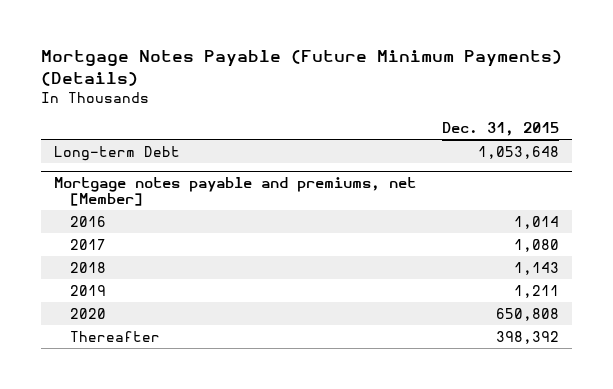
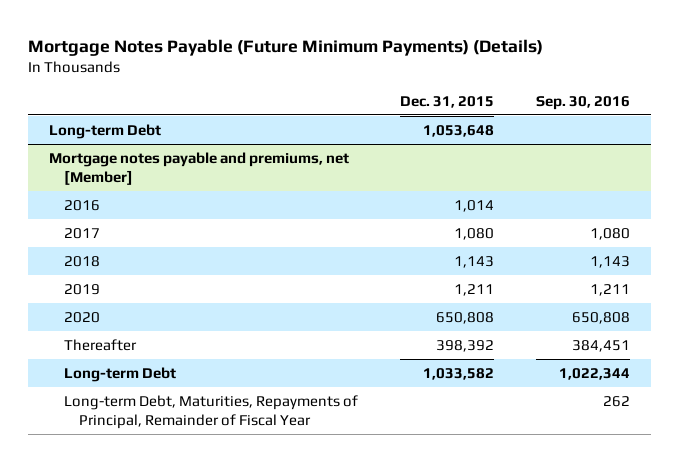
- | Dec. 31, 2015
+ | Dec. 31, 2015 | Sep. 30, 2016
@ Mortgage notes payable and premiums, net [Member]
+ Long-term Debt | 1,033,582 | 1,022,344
+ Long-term Debt, Maturities, Repayments of Principal, Remainder of Fiscal Year | | 262

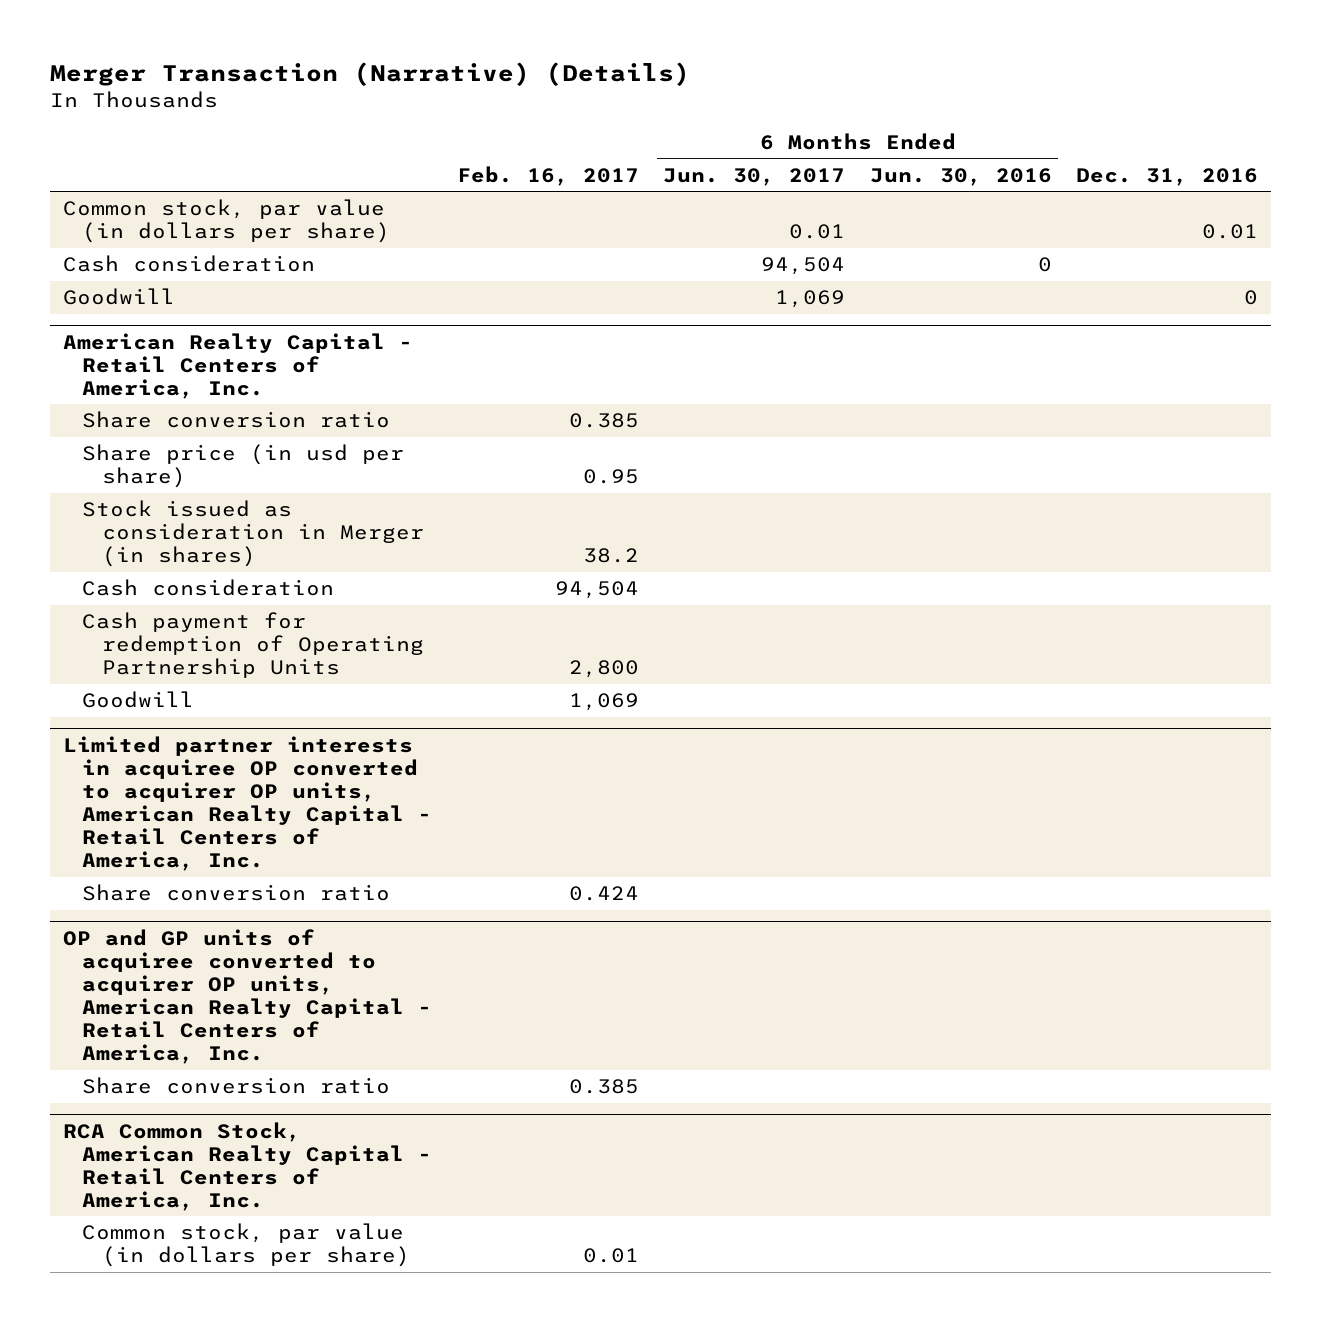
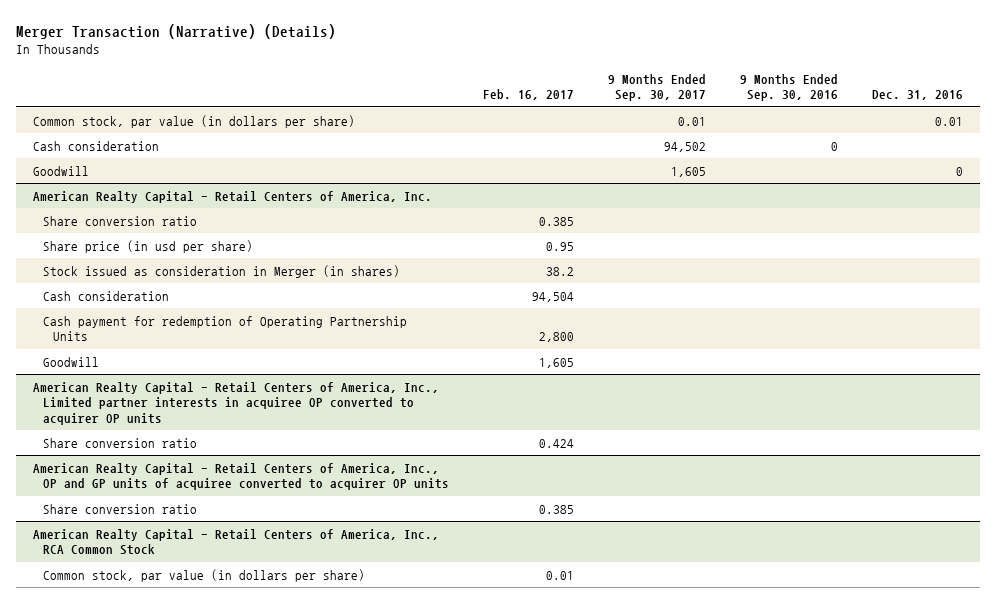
- | Feb. 16, 2017 | 6 Months Ended Jun. 30, 2017 | 6 Months Ended Jun. 30, 2016 | Dec. 31, 2016
+ | Feb. 16, 2017 | 9 Months Ended Sep. 30, 2017 | 9 Months Ended Sep. 30, 2016 | Dec. 31, 2016
@ American Realty Capital - Retail Centers of America, Inc.
- Goodwill | 1,069 | | |
- Limited partner interests in acquiree OP converted to acquirer OP units, American Realty Capital - Retail Centers of America, Inc.
@ American Realty Capital - Retail Centers of America, Inc.
+ Goodwill | 1,605 | | |
+ American Realty Capital - Retail Centers of America, Inc., Limited partner interests in acquiree OP converted to acquirer OP units
- OP and GP units of acquiree converted to acquirer OP units, American Realty Capital - Retail Centers of America, Inc.
+ American Realty Capital - Retail Centers of America, Inc., OP and GP units of acquiree converted to acquirer OP units
- RCA Common Stock, American Realty Capital - Retail Centers of America, Inc.
+ American Realty Capital - Retail Centers of America, Inc., RCA Common Stock

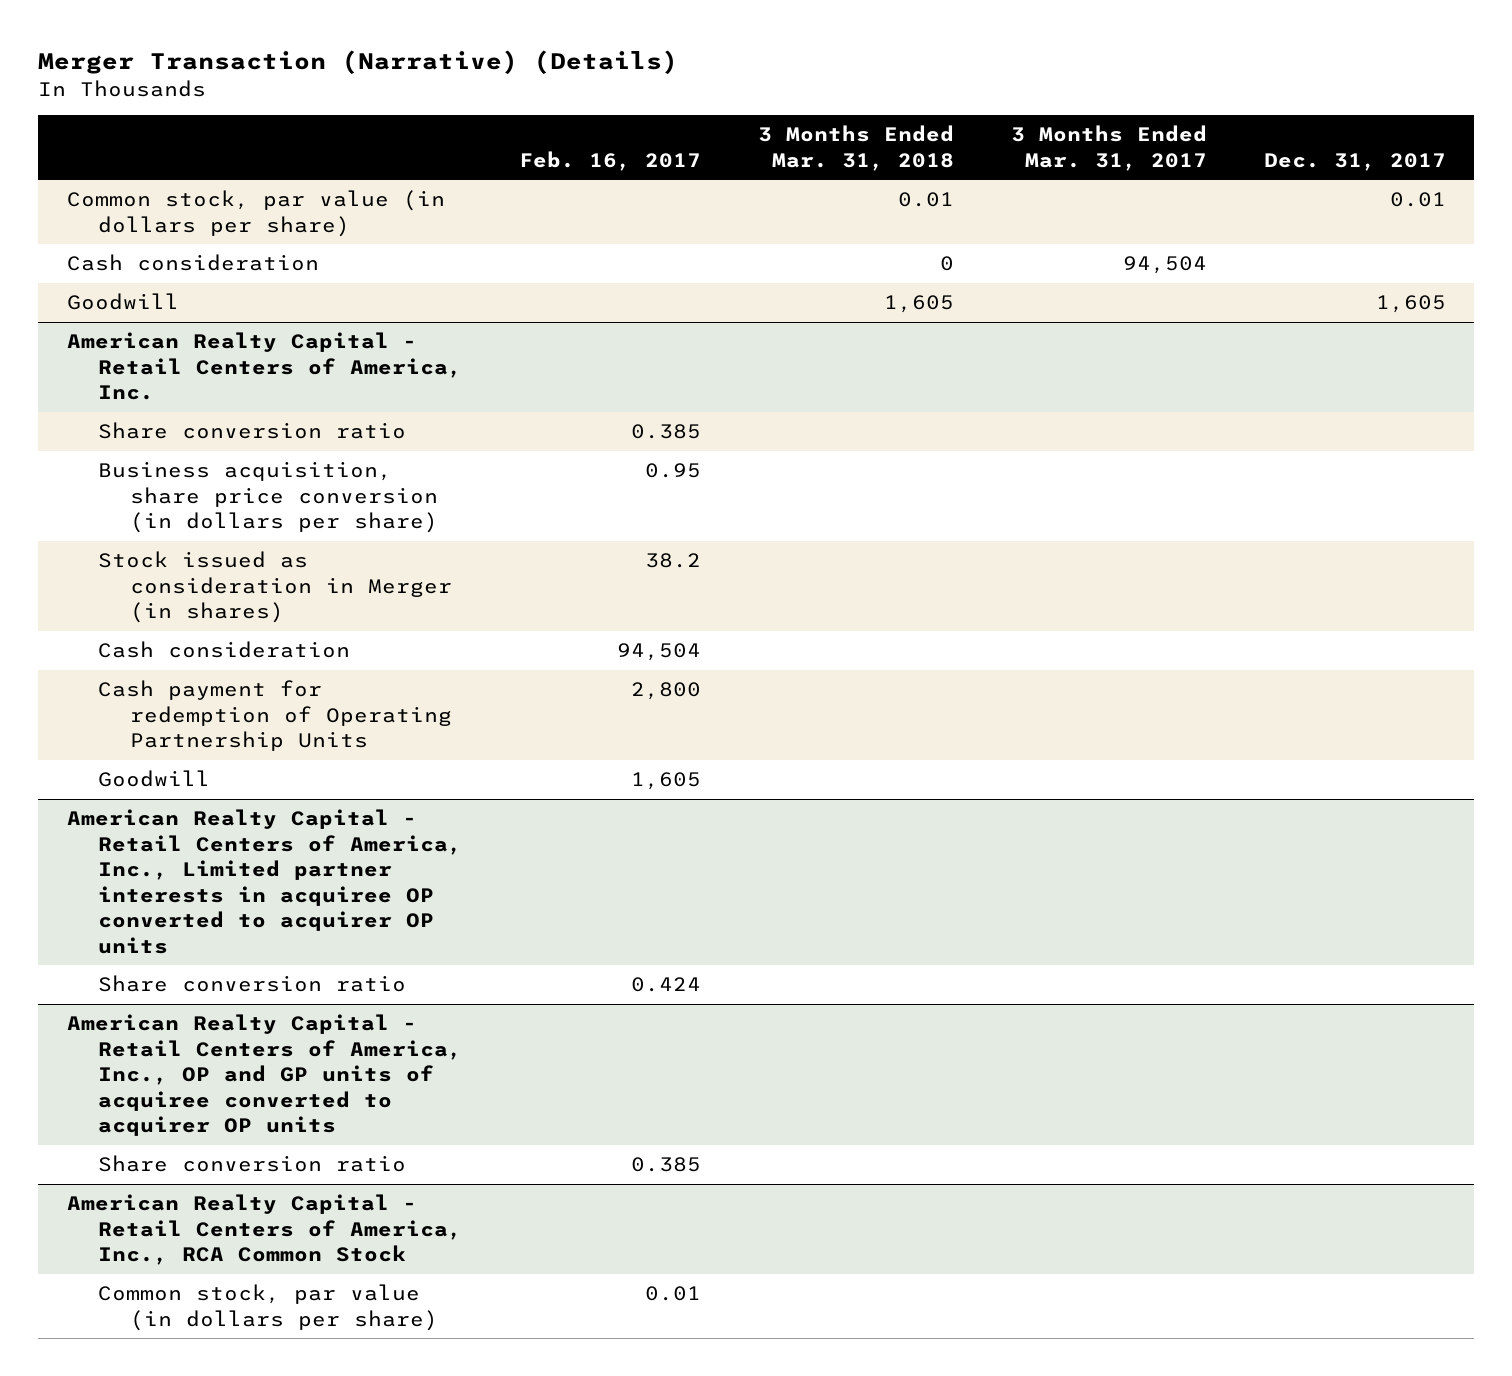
- | Feb. 16, 2017 | 9 Months Ended Sep. 30, 2017 | 9 Months Ended Sep. 30, 2016 | Dec. 31, 2016
+ | Feb. 16, 2017 | 3 Months Ended Mar. 31, 2018 | 3 Months Ended Mar. 31, 2017 | Dec. 31, 2017
@ American Realty Capital - Retail Centers of America, Inc.
- Share price (in usd per share) | 0.95 | | |
+ Business acquisition, share price conversion (in dollars per share) | 0.95 | | |

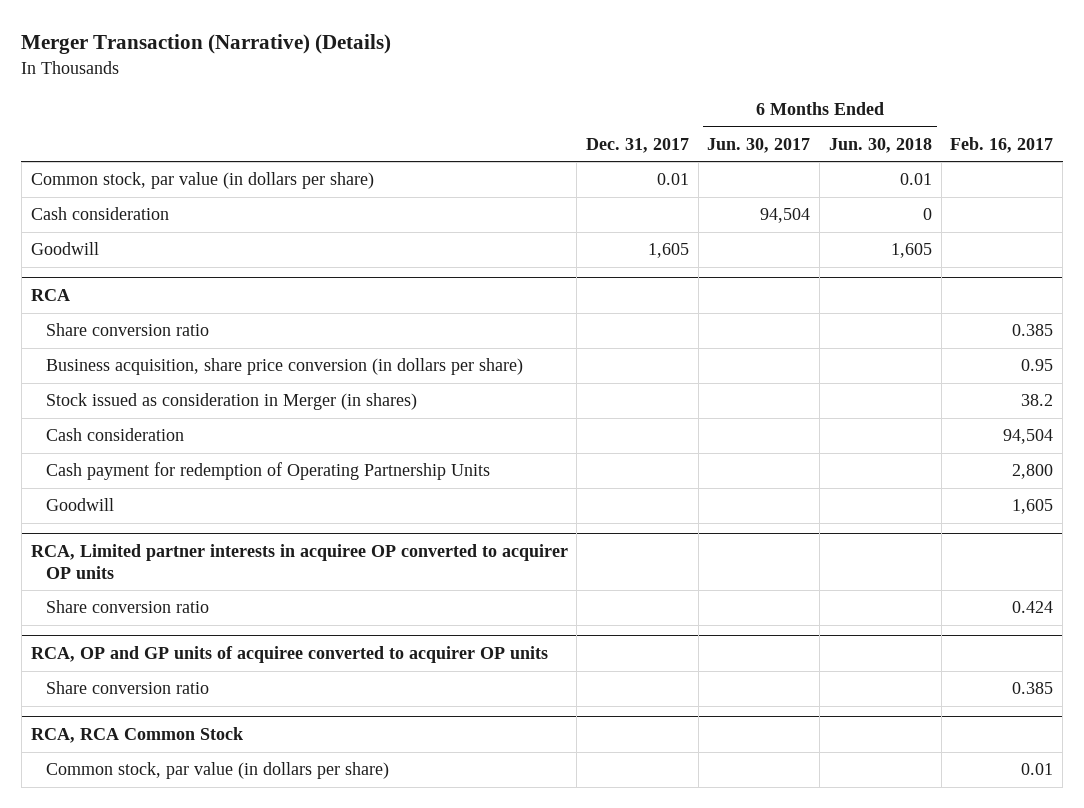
- | Feb. 16, 2017 | 3 Months Ended Mar. 31, 2018 | 3 Months Ended Mar. 31, 2017 | Dec. 31, 2017
+ | Dec. 31, 2017 | 6 Months Ended Jun. 30, 2017 | 6 Months Ended Jun. 30, 2018 | Feb. 16, 2017
- American Realty Capital - Retail Centers of America, Inc.
+ RCA
- American Realty Capital - Retail Centers of America, Inc., Limited partner interests in acquiree OP converted to acquirer OP units
+ RCA, Limited partner interests in acquiree OP converted to acquirer OP units
- American Realty Capital - Retail Centers of America, Inc., OP and GP units of acquiree converted to acquirer OP units
+ RCA, OP and GP units of acquiree converted to acquirer OP units
- American Realty Capital - Retail Centers of America, Inc., RCA Common Stock
+ RCA, RCA Common Stock

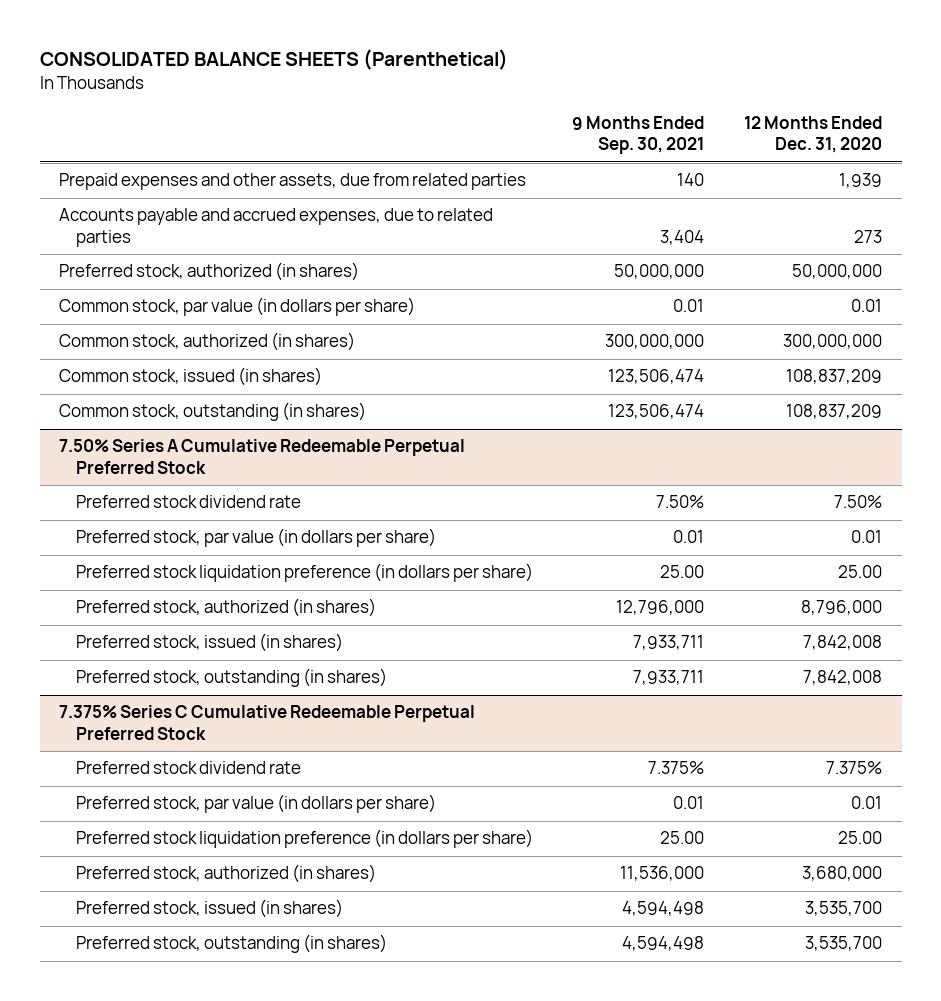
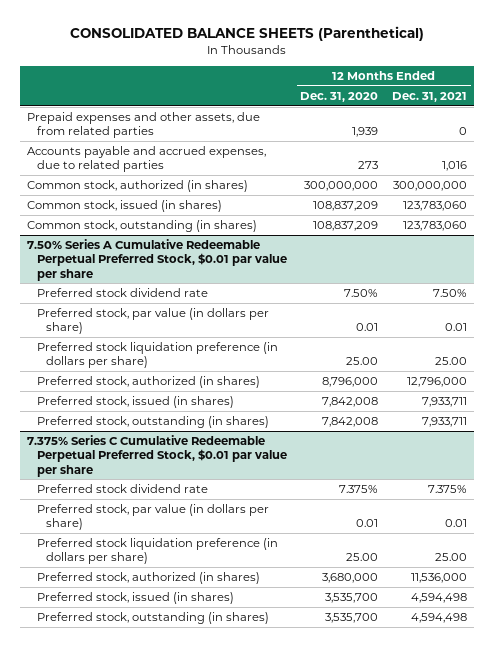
- | 9 Months Ended Sep. 30, 2021 | 12 Months Ended Dec. 31, 2020
+ | 12 Months Ended Dec. 31, 2020 | 12 Months Ended Dec. 31, 2021
- Preferred stock, authorized (in shares) | 50,000,000 | 50,000,000
- Common stock, par value (in dollars per share) | 0.01 | 0.01
- 7.50% Series A Cumulative Redeemable Perpetual Preferred Stock
+ 7.50% Series A Cumulative Redeemable Perpetual Preferred Stock, $0.01 par value per share
- 7.375% Series C Cumulative Redeemable Perpetual Preferred Stock
+ 7.375% Series C Cumulative Redeemable Perpetual Preferred Stock, $0.01 par value per share

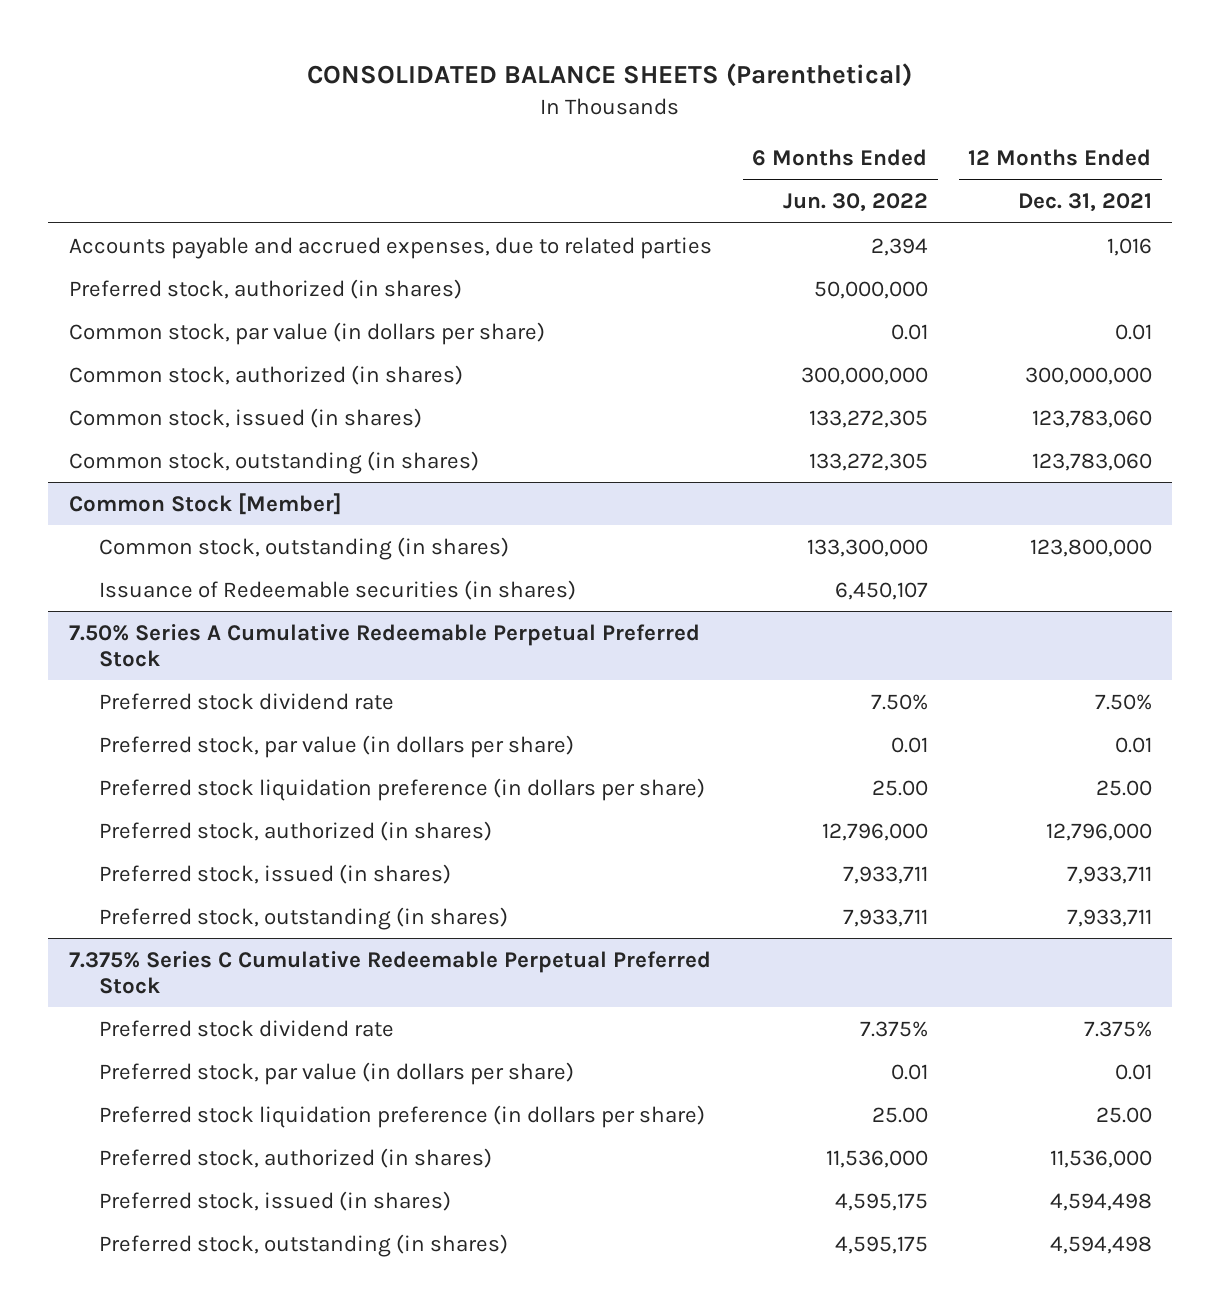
- | 12 Months Ended Dec. 31, 2020 | 12 Months Ended Dec. 31, 2021
+ | 6 Months Ended Jun. 30, 2022 | 12 Months Ended Dec. 31, 2021
- Prepaid expenses and other assets, due from related parties | 1,939 | 0
+ Preferred stock, authorized (in shares) | 50,000,000 |
+ Common stock, par value (in dollars per share) | 0.01 | 0.01
- 7.50% Series A Cumulative Redeemable Perpetual Preferred Stock, $0.01 par value per share
+ Common Stock [Member]
+ Common stock, outstanding (in shares) | 133,300,000 | 123,800,000
+ Issuance of Redeemable securities (in shares) | 6,450,107 |
+ 7.50% Series A Cumulative Redeemable Perpetual Preferred Stock
- 7.375% Series C Cumulative Redeemable Perpetual Preferred Stock, $0.01 par value per share
+ 7.375% Series C Cumulative Redeemable Perpetual Preferred Stock

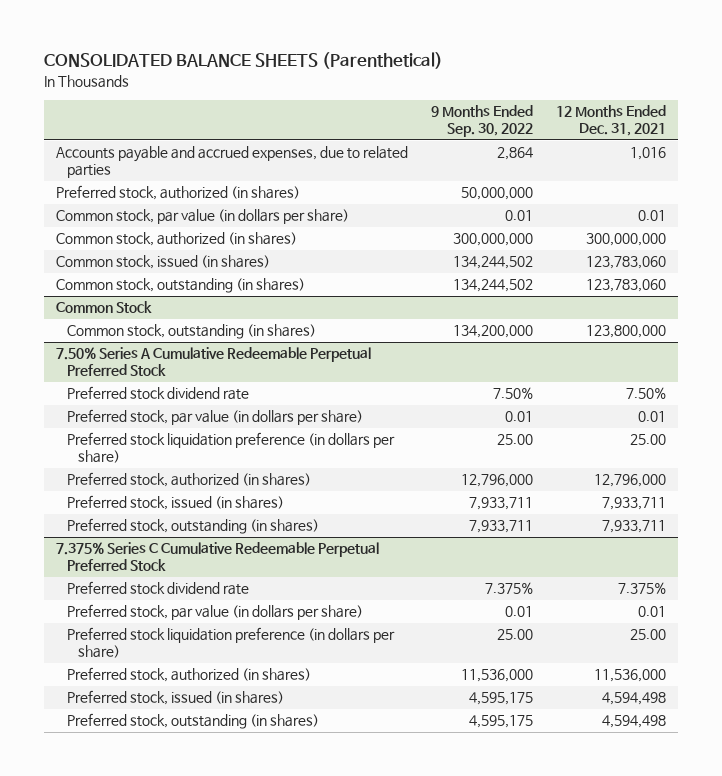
- | 6 Months Ended Jun. 30, 2022 | 12 Months Ended Dec. 31, 2021
+ | 9 Months Ended Sep. 30, 2022 | 12 Months Ended Dec. 31, 2021
- Common Stock [Member]
+ Common Stock
- Issuance of Redeemable securities (in shares) | 6,450,107 |

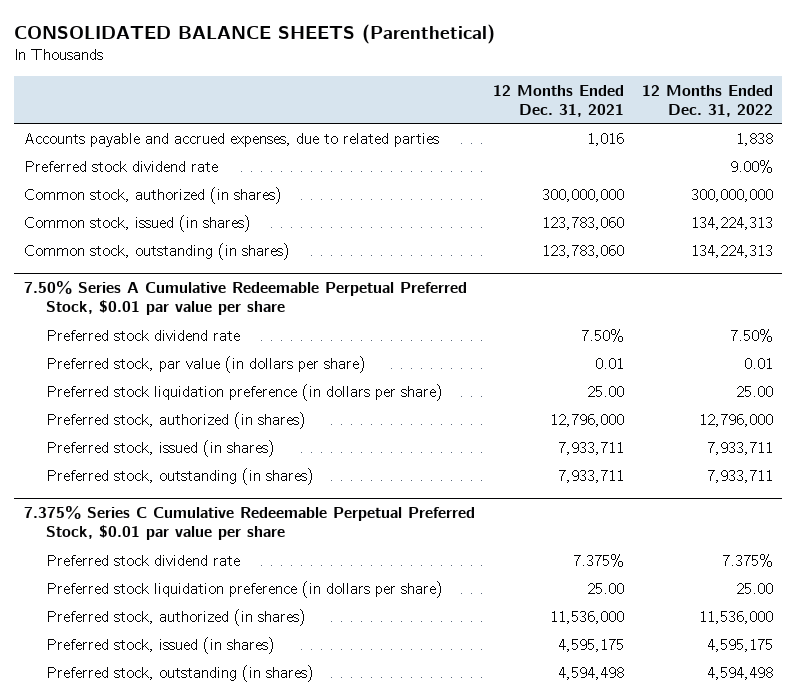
- | 9 Months Ended Sep. 30, 2022 | 12 Months Ended Dec. 31, 2021
+ | 12 Months Ended Dec. 31, 2021 | 12 Months Ended Dec. 31, 2022
- Preferred stock, authorized (in shares) | 50,000,000 |
- Common stock, par value (in dollars per share) | 0.01 | 0.01
+ Preferred stock dividend rate | | 9.00%
- Common Stock
- Common stock, outstanding (in shares) | 134,200,000 | 123,800,000
- 7.50% Series A Cumulative Redeemable Perpetual Preferred Stock
+ 7.50% Series A Cumulative Redeemable Perpetual Preferred Stock, $0.01 par value per share
- 7.375% Series C Cumulative Redeemable Perpetual Preferred Stock
+ 7.375% Series C Cumulative Redeemable Perpetual Preferred Stock, $0.01 par value per share
- Preferred stock, par value (in dollars per share) | 0.01 | 0.01
- Preferred stock, issued (in shares) | 4,595,175 | 4,594,498
+ Preferred stock, issued (in shares) | 4,595,175 | 4,595,175

